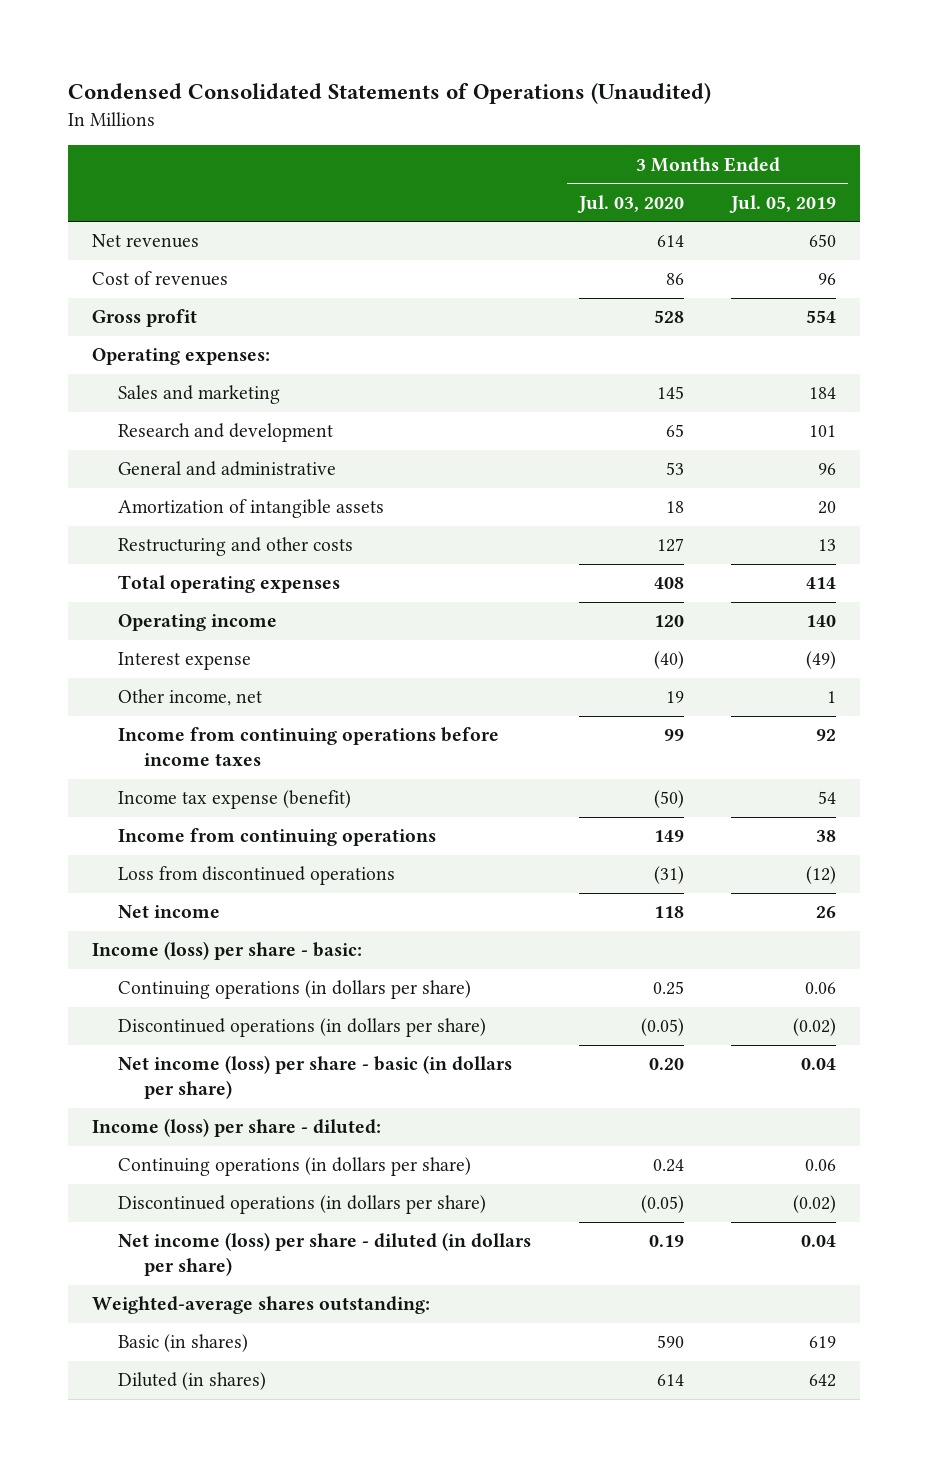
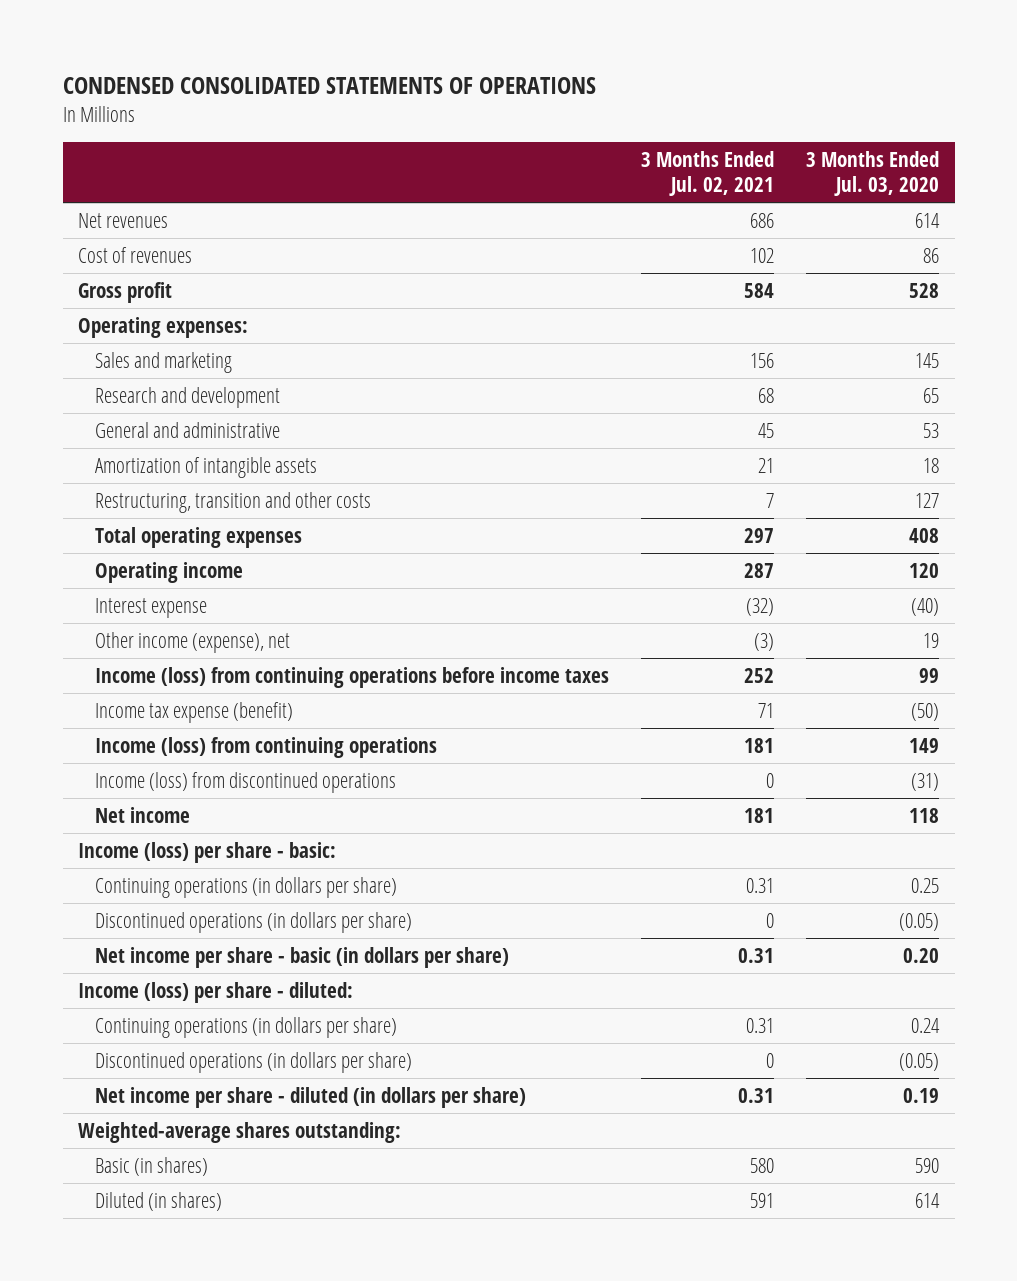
- Condensed Consolidated Statements of Operations (Unaudited)
+ CONDENSED CONSOLIDATED STATEMENTS OF OPERATIONS
- | 3 Months Ended Jul. 03, 2020 | 3 Months Ended Jul. 05, 2019
+ | 3 Months Ended Jul. 02, 2021 | 3 Months Ended Jul. 03, 2020
- Restructuring and other costs | 127 | 13
+ Restructuring, transition and other costs | 7 | 127
- Other income, net | 19 | 1
- Income from continuing operations before income taxes | 99 | 92
+ Other income (expense), net | (3) | 19
+ Income (loss) from continuing operations before income taxes | 252 | 99
- Income from continuing operations | 149 | 38
- Loss from discontinued operations | (31) | (12)
+ Income (loss) from continuing operations | 181 | 149
+ Income (loss) from discontinued operations | 0 | (31)
- Net income (loss) per share - basic (in dollars per share) | 0.20 | 0.04
+ Net income per share - basic (in dollars per share) | 0.31 | 0.20
- Net income (loss) per share - diluted (in dollars per share) | 0.19 | 0.04
+ Net income per share - diluted (in dollars per share) | 0.31 | 0.19

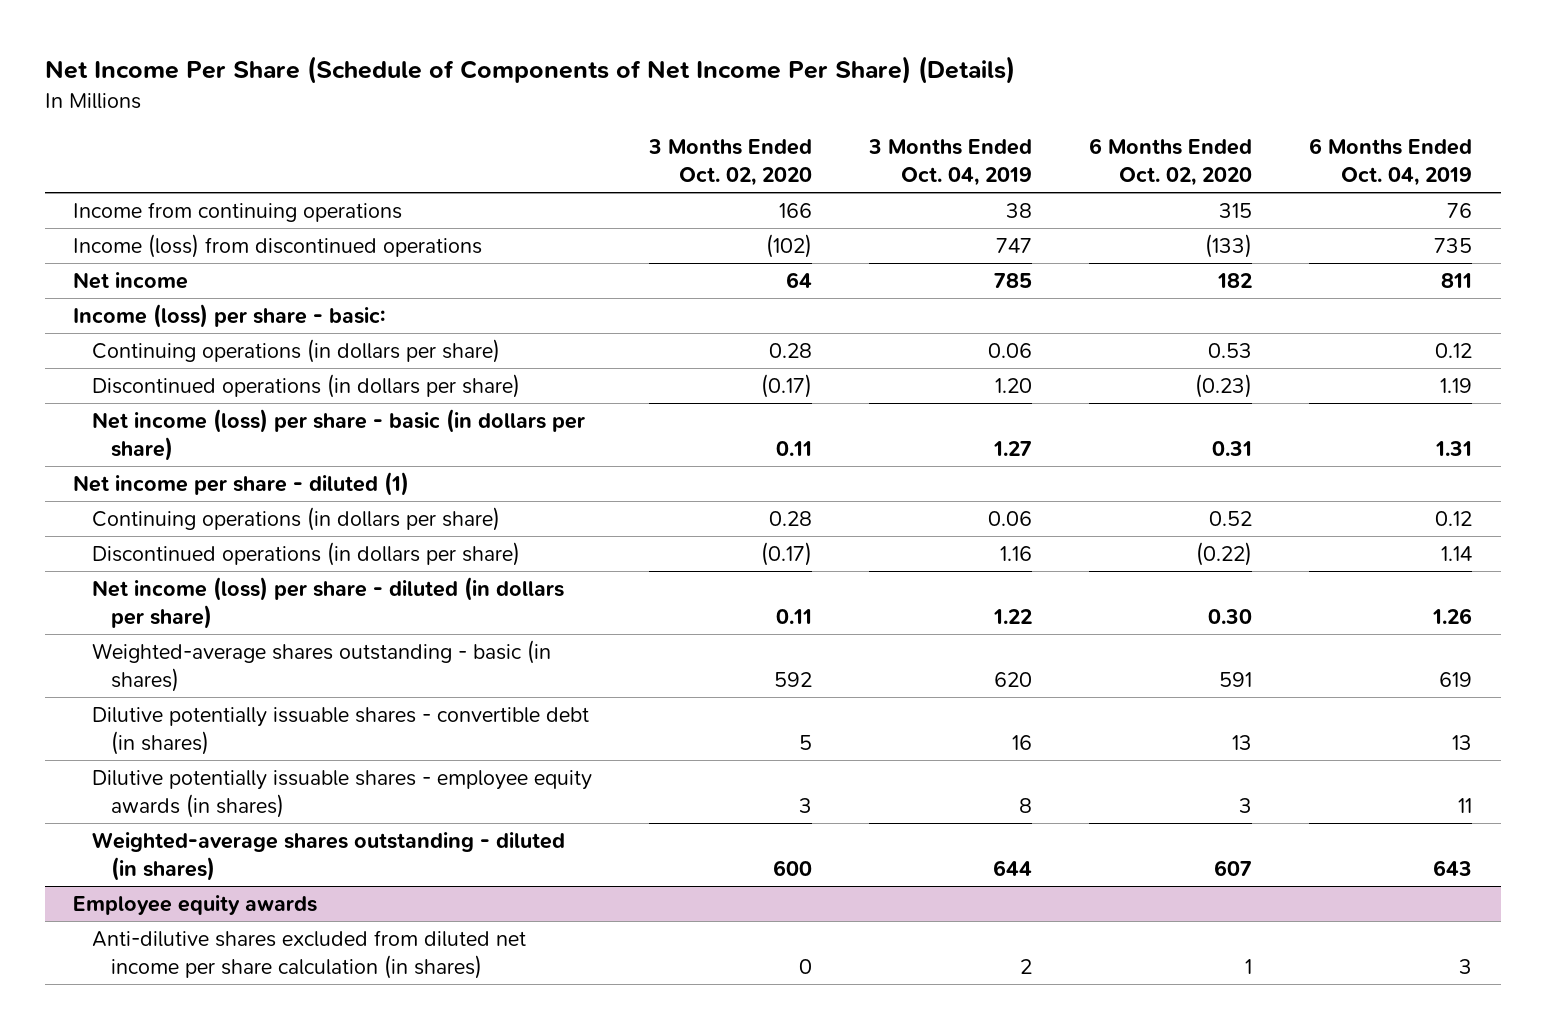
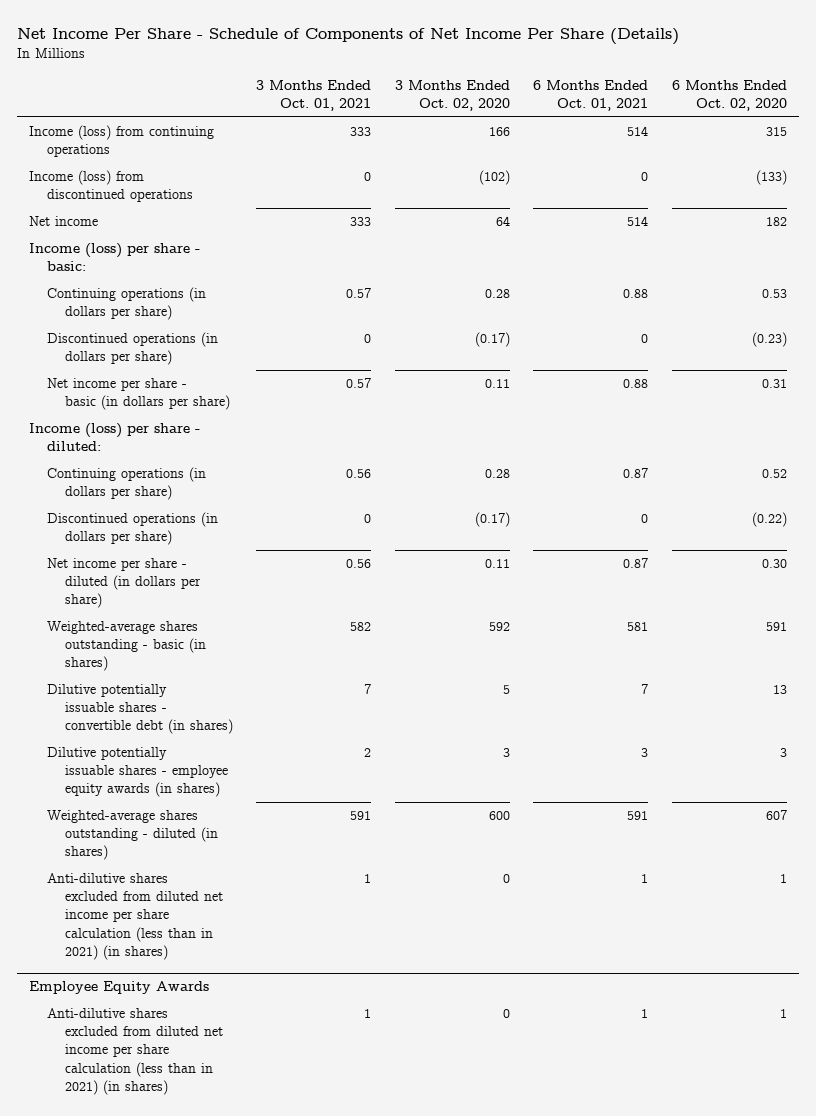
- Net Income Per Share (Schedule of Components of Net Income Per Share) (Details)
+ Net Income Per Share - Schedule of Components of Net Income Per Share (Details)
- | 3 Months Ended Oct. 02, 2020 | 3 Months Ended Oct. 04, 2019 | 6 Months Ended Oct. 02, 2020 | 6 Months Ended Oct. 04, 2019
+ | 3 Months Ended Oct. 01, 2021 | 3 Months Ended Oct. 02, 2020 | 6 Months Ended Oct. 01, 2021 | 6 Months Ended Oct. 02, 2020
- Income from continuing operations | 166 | 38 | 315 | 76
+ Income (loss) from continuing operations | 333 | 166 | 514 | 315
- Net income (loss) per share - basic (in dollars per share) | 0.11 | 1.27 | 0.31 | 1.31
- Net income per share - diluted (1)
+ Net income per share - basic (in dollars per share) | 0.57 | 0.11 | 0.88 | 0.31
+ Income (loss) per share - diluted:
- Net income (loss) per share - diluted (in dollars per share) | 0.11 | 1.22 | 0.30 | 1.26
+ Net income per share - diluted (in dollars per share) | 0.56 | 0.11 | 0.87 | 0.30
- Employee equity awards
- Anti-dilutive shares excluded from diluted net income per share calculation (in shares) | 0 | 2 | 1 | 3
+ Anti-dilutive shares excluded from diluted net income per share calculation (less than in 2021) (in shares) | 1 | 0 | 1 | 1
+ Employee Equity Awards
+ Anti-dilutive shares excluded from diluted net income per share calculation (less than in 2021) (in shares) | 1 | 0 | 1 | 1

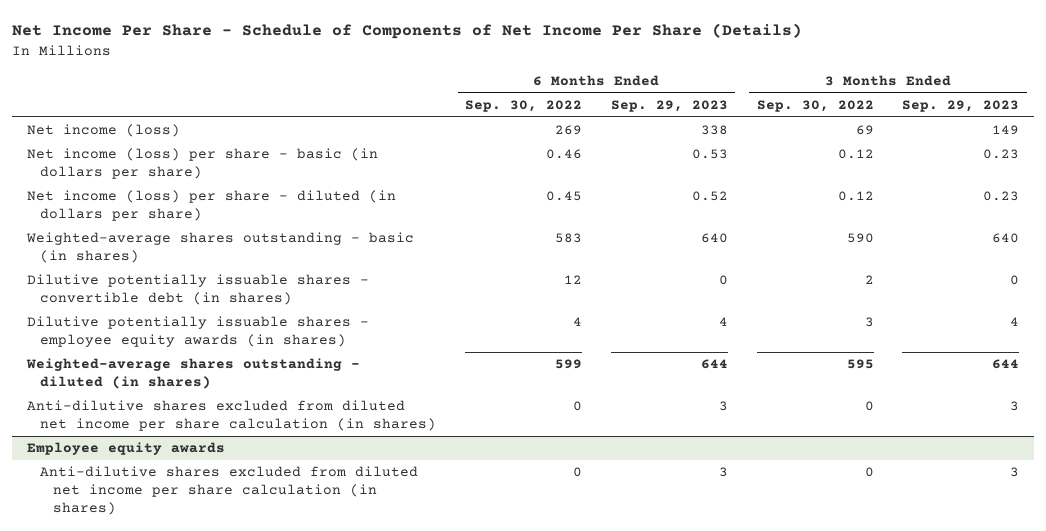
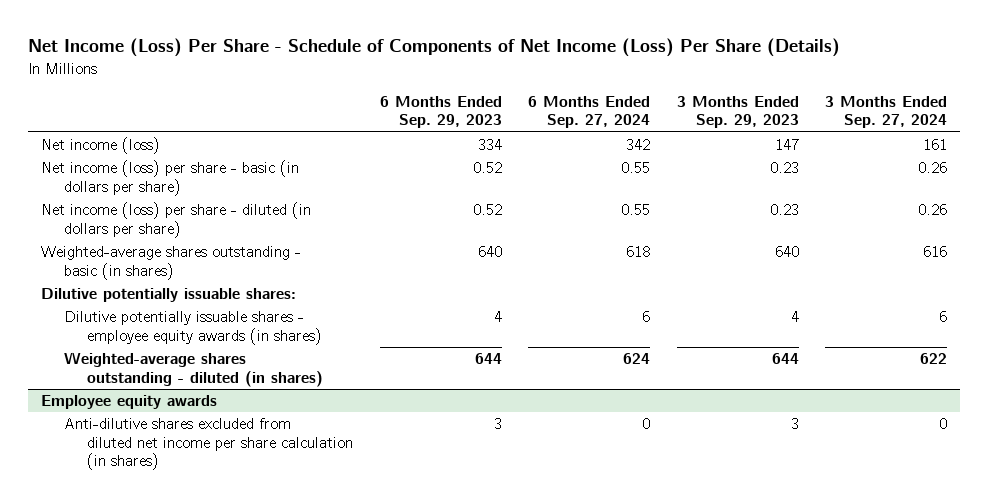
- Net Income Per Share - Schedule of Components of Net Income Per Share (Details)
+ Net Income (Loss) Per Share - Schedule of Components of Net Income (Loss) Per Share (Details)
- | 6 Months Ended Sep. 30, 2022 | 6 Months Ended Sep. 29, 2023 | 3 Months Ended Sep. 30, 2022 | 3 Months Ended Sep. 29, 2023
+ | 6 Months Ended Sep. 29, 2023 | 6 Months Ended Sep. 27, 2024 | 3 Months Ended Sep. 29, 2023 | 3 Months Ended Sep. 27, 2024
- Net income (loss) | 269 | 338 | 69 | 149
- Net income (loss) per share - basic (in dollars per share) | 0.46 | 0.53 | 0.12 | 0.23
+ Net income (loss) | 334 | 342 | 147 | 161
+ Net income (loss) per share - basic (in dollars per share) | 0.52 | 0.55 | 0.23 | 0.26
- Dilutive potentially issuable shares - convertible debt (in shares) | 12 | 0 | 2 | 0
+ Dilutive potentially issuable shares:
- Anti-dilutive shares excluded from diluted net income per share calculation (in shares) | 0 | 3 | 0 | 3

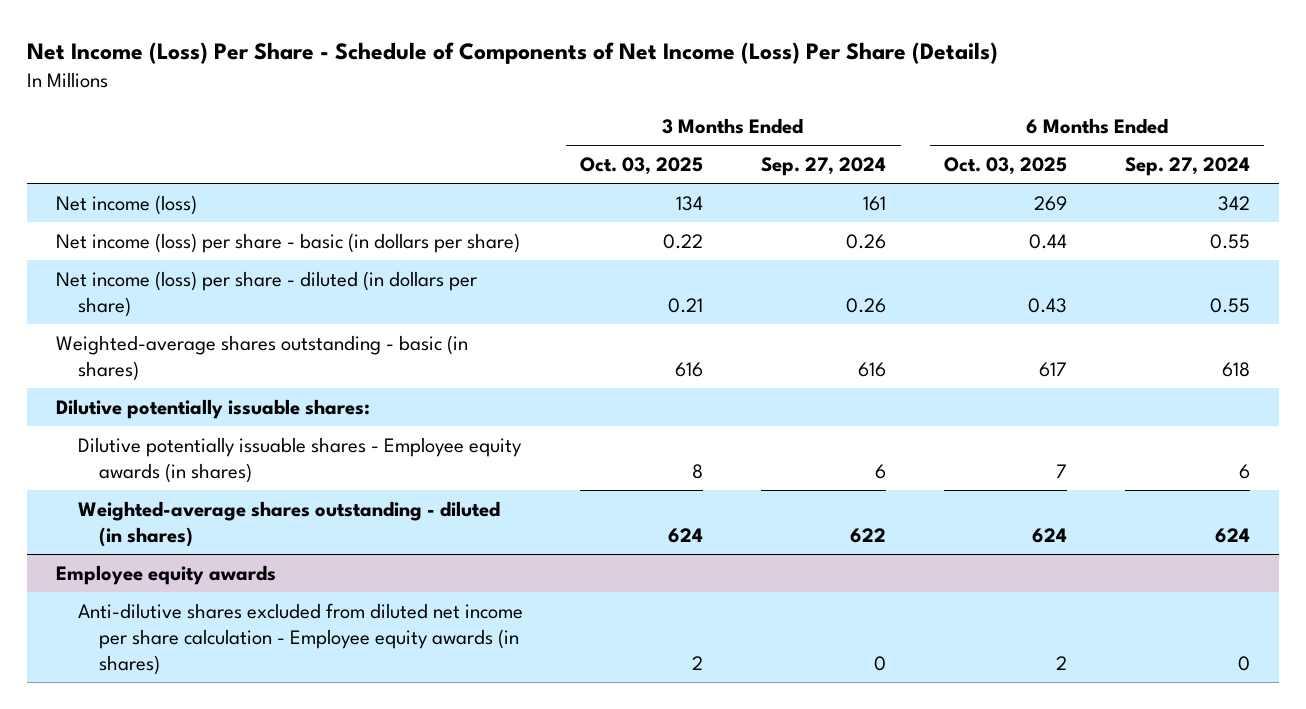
- | 6 Months Ended Sep. 29, 2023 | 6 Months Ended Sep. 27, 2024 | 3 Months Ended Sep. 29, 2023 | 3 Months Ended Sep. 27, 2024
+ | 3 Months Ended Oct. 03, 2025 | 3 Months Ended Sep. 27, 2024 | 6 Months Ended Oct. 03, 2025 | 6 Months Ended Sep. 27, 2024
- Dilutive potentially issuable shares - employee equity awards (in shares) | 4 | 6 | 4 | 6
+ Dilutive potentially issuable shares - Employee equity awards (in shares) | 8 | 6 | 7 | 6
@ Employee equity awards
- Anti-dilutive shares excluded from diluted net income per share calculation (in shares) | 3 | 0 | 3 | 0
+ Anti-dilutive shares excluded from diluted net income per share calculation - Employee equity awards (in shares) | 2 | 0 | 2 | 0

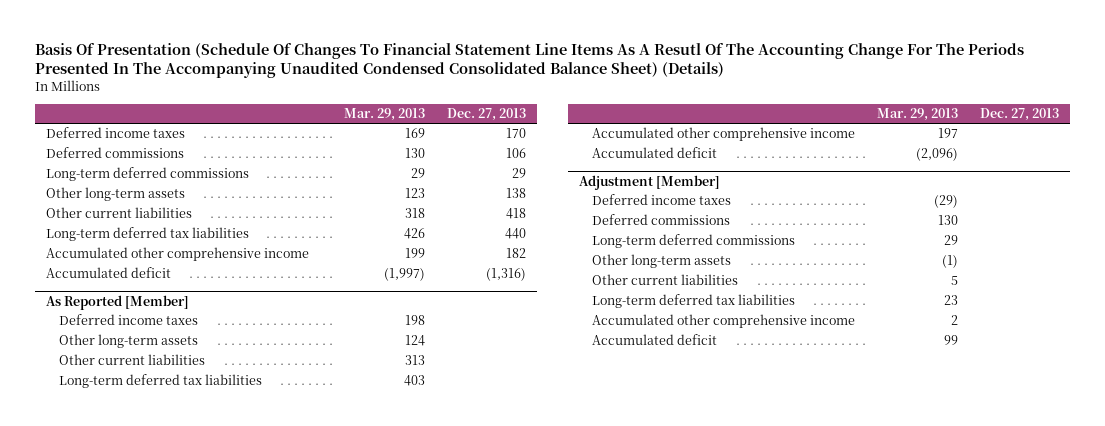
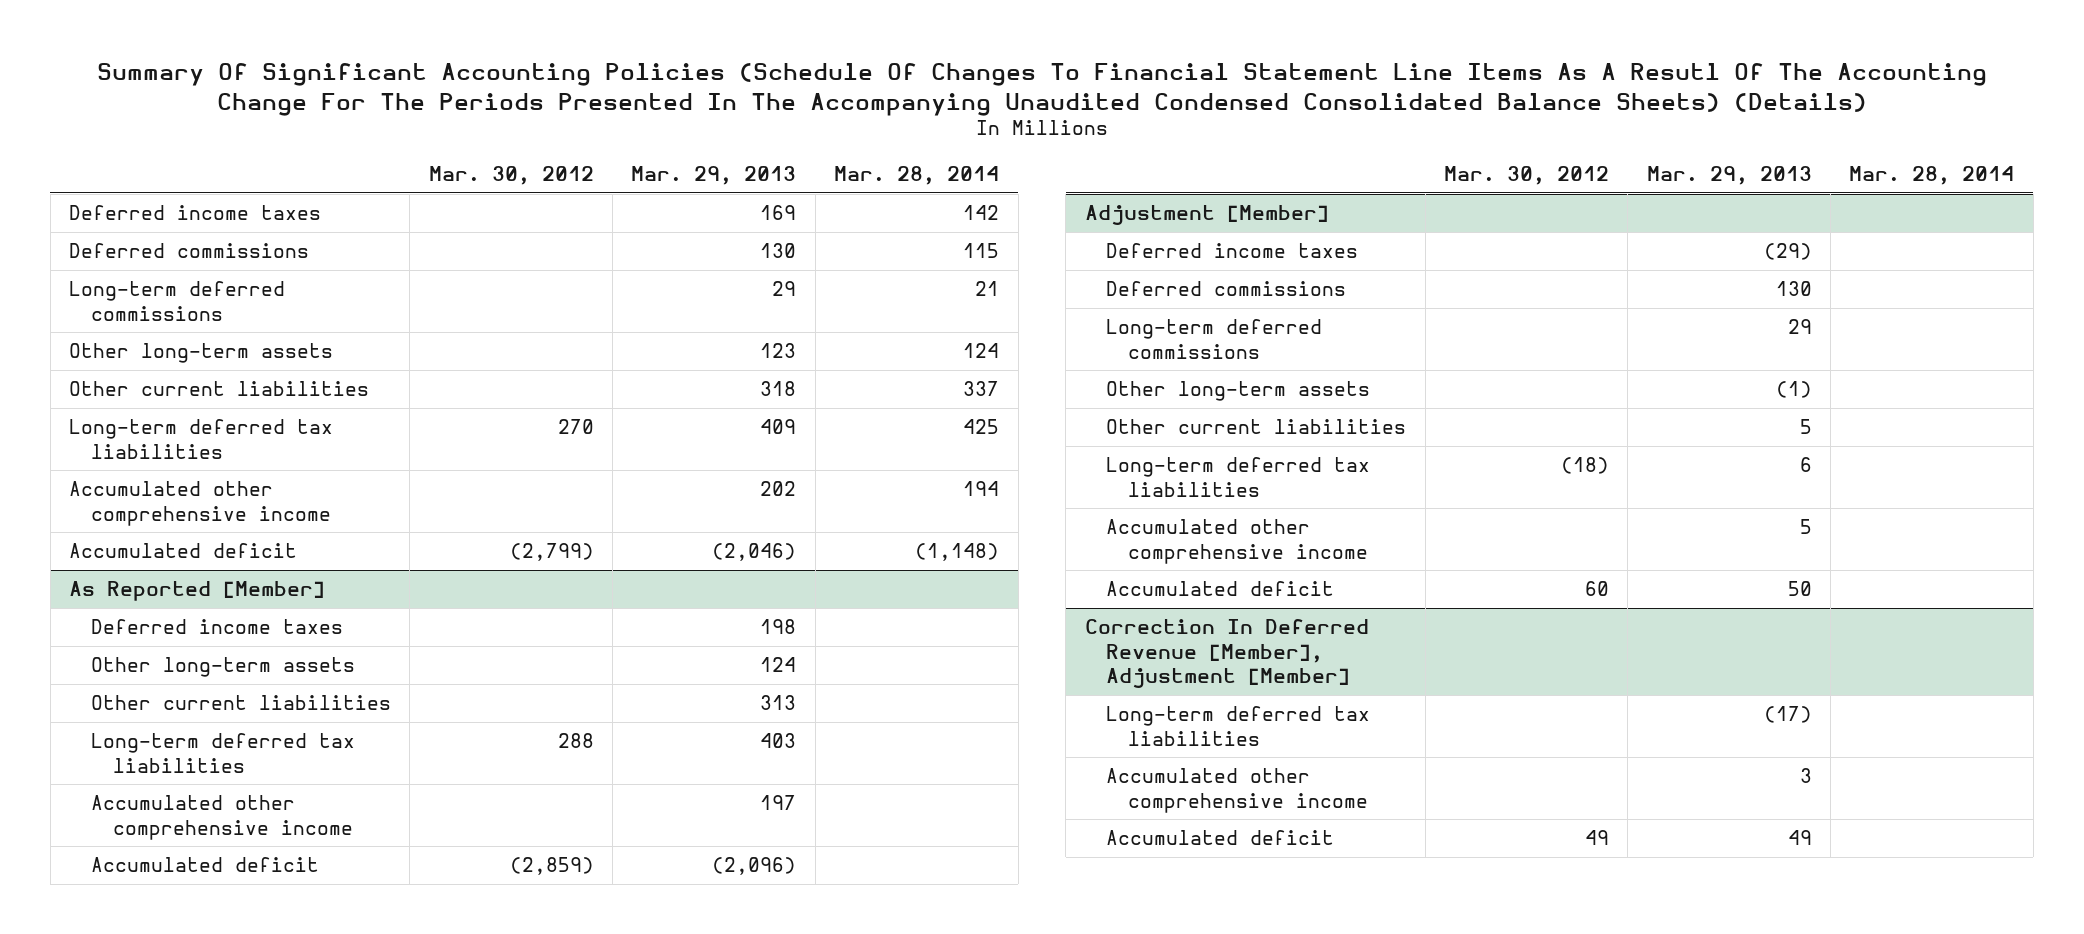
- Basis Of Presentation (Schedule Of Changes To Financial Statement Line Items As A Resutl Of The Accounting Change For The Periods Presented In The Accompanying Unaudited Condensed Consolidated Balance Sheet) (Details)
+ Summary Of Significant Accounting Policies (Schedule Of Changes To Financial Statement Line Items As A Resutl Of The Accounting Change For The Periods Presented In The Accompanying Unaudited Condensed Consolidated Balance Sheets) (Details)
- | Mar. 29, 2013 | Dec. 27, 2013
+ | Mar. 30, 2012 | Mar. 29, 2013 | Mar. 28, 2014
- Long-term deferred tax liabilities | 426 | 440
- Accumulated other comprehensive income | 199 | 182
- Accumulated deficit | (1,997) | (1,316)
+ Long-term deferred tax liabilities | 270 | 409 | 425
+ Accumulated other comprehensive income | | 202 | 194
+ Accumulated deficit | (2,799) | (2,046) | (1,148)
@ Adjustment [Member]
- Long-term deferred tax liabilities | 23 |
- Accumulated other comprehensive income | 2 |
- Accumulated deficit | 99 |
+ Long-term deferred tax liabilities | (18) | 6 |
+ Accumulated other comprehensive income | | 5 |
+ Accumulated deficit | 60 | 50 |
+ Correction In Deferred Revenue [Member], Adjustment [Member]
+ Long-term deferred tax liabilities | | (17) |
+ Accumulated other comprehensive income | | 3 |
+ Accumulated deficit | 49 | 49 |

